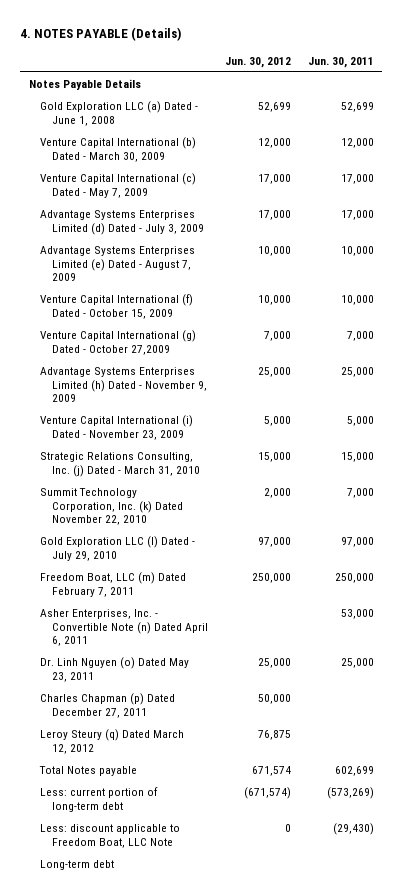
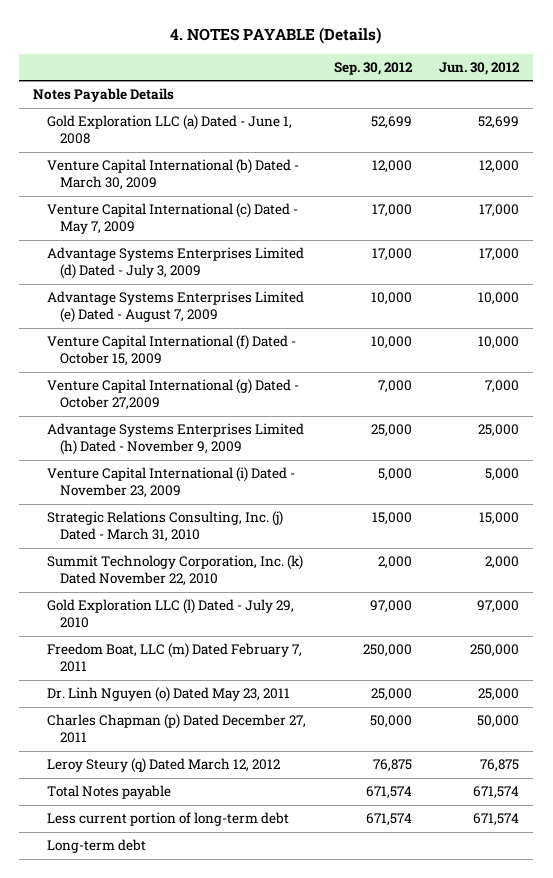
- | Jun. 30, 2012 | Jun. 30, 2011
+ | Sep. 30, 2012 | Jun. 30, 2012
- Asher Enterprises, Inc. - Convertible Note (n) Dated April 6, 2011 | | 53,000
- Less: current portion of long-term debt | (671,574) | (573,269)
- Less: discount applicable to Freedom Boat, LLC Note | 0 | (29,430)
+ Less current portion of long-term debt | 671,574 | 671,574

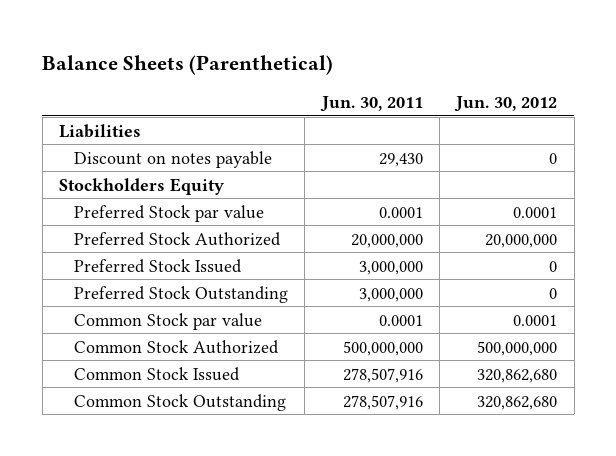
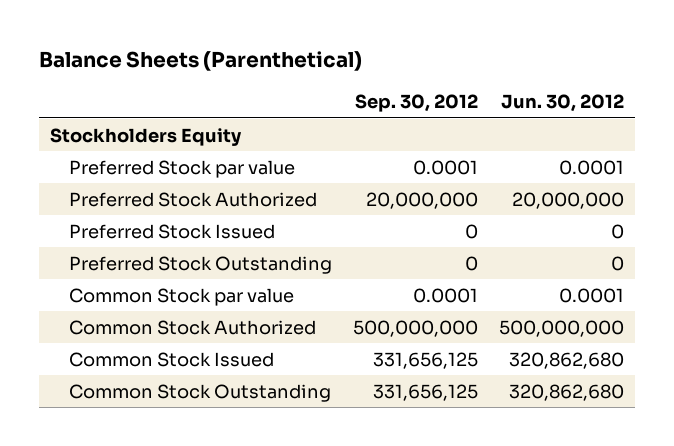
- | Jun. 30, 2011 | Jun. 30, 2012
+ | Sep. 30, 2012 | Jun. 30, 2012
- Liabilities
- Discount on notes payable | 29,430 | 0

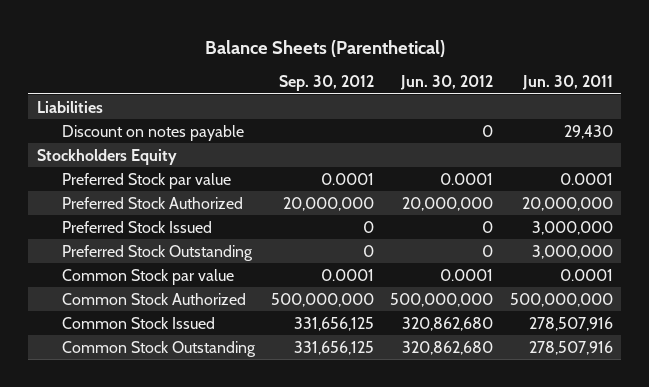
- | Sep. 30, 2012 | Jun. 30, 2012
+ | Sep. 30, 2012 | Jun. 30, 2012 | Jun. 30, 2011
+ Liabilities
+ Discount on notes payable | | 0 | 29,430

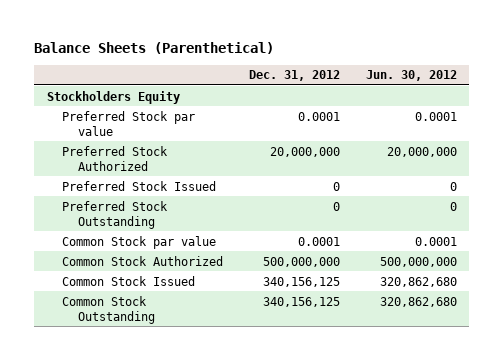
- | Sep. 30, 2012 | Jun. 30, 2012 | Jun. 30, 2011
+ | Dec. 31, 2012 | Jun. 30, 2012
- Liabilities
- Discount on notes payable | | 0 | 29,430

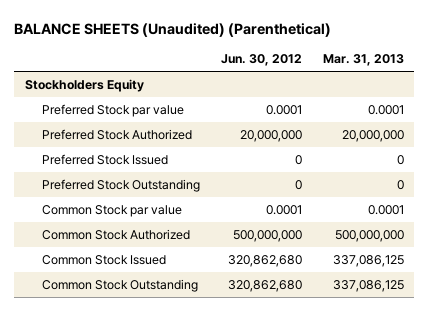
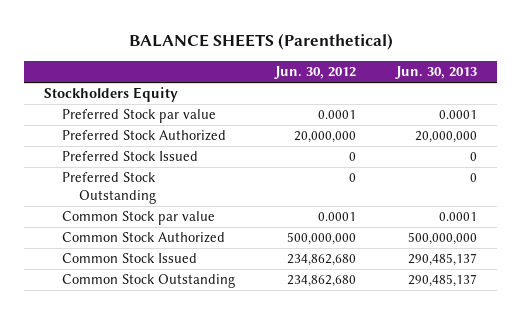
- BALANCE SHEETS (Unaudited) (Parenthetical)
+ BALANCE SHEETS (Parenthetical)
- | Jun. 30, 2012 | Mar. 31, 2013
+ | Jun. 30, 2012 | Jun. 30, 2013
- Common Stock Issued | 320,862,680 | 337,086,125
- Common Stock Outstanding | 320,862,680 | 337,086,125
+ Common Stock Issued | 234,862,680 | 290,485,137
+ Common Stock Outstanding | 234,862,680 | 290,485,137

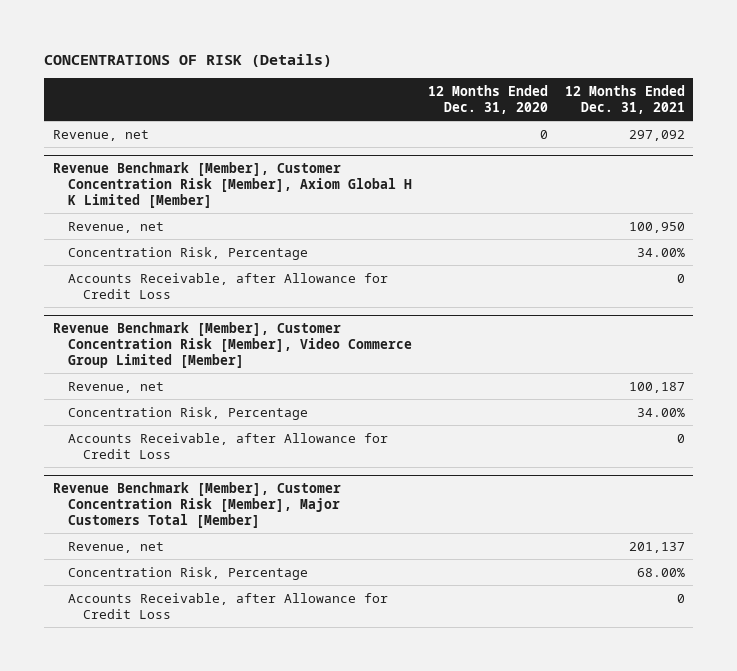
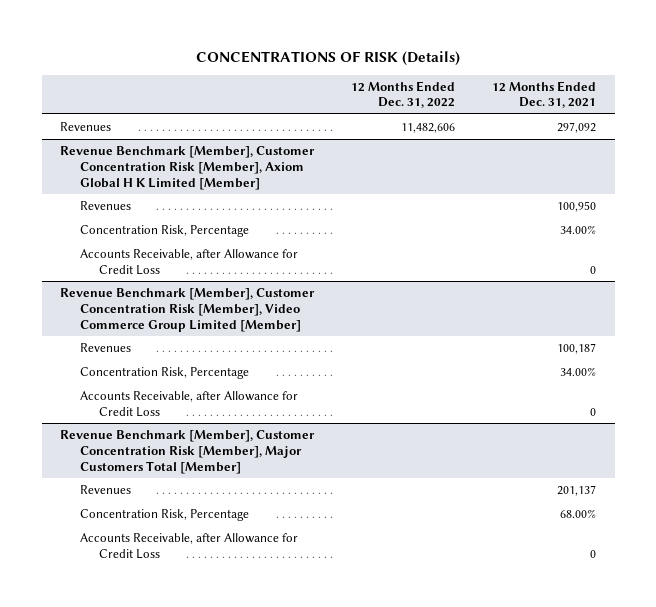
- | 12 Months Ended Dec. 31, 2020 | 12 Months Ended Dec. 31, 2021
+ | 12 Months Ended Dec. 31, 2022 | 12 Months Ended Dec. 31, 2021
- Revenue, net | 0 | 297,092
+ Revenues | 11,482,606 | 297,092
@ Revenue Benchmark [Member], Customer Concentration Risk [Member], Axiom Global H K Limited [Member]
- Revenue, net | | 100,950
+ Revenues | | 100,950
@ Revenue Benchmark [Member], Customer Concentration Risk [Member], Video Commerce Group Limited [Member]
- Revenue, net | | 100,187
+ Revenues | | 100,187
@ Revenue Benchmark [Member], Customer Concentration Risk [Member], Major Customers Total [Member]
- Revenue, net | | 201,137
+ Revenues | | 201,137

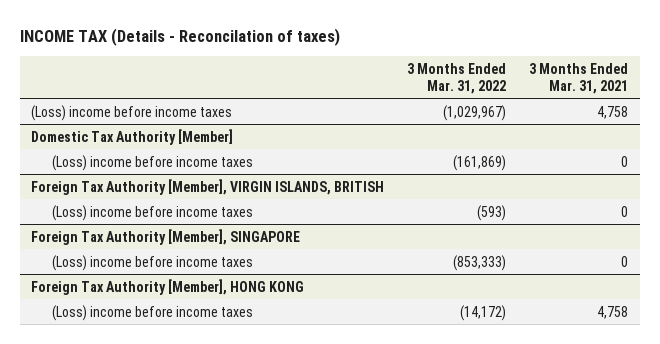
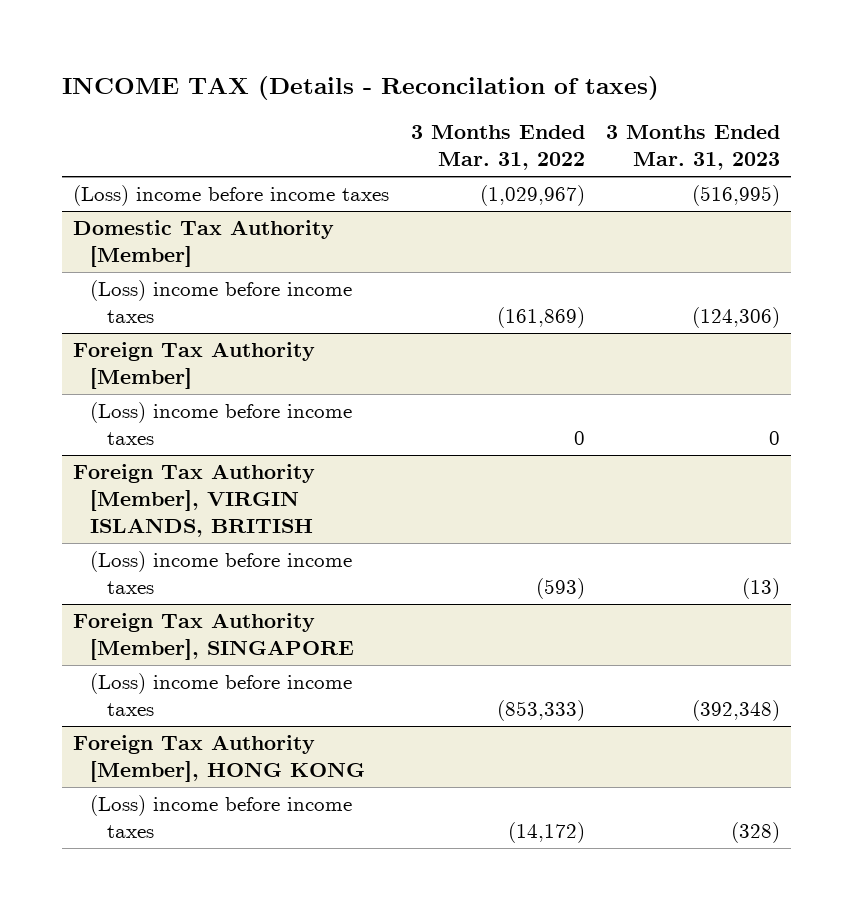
- | 3 Months Ended Mar. 31, 2022 | 3 Months Ended Mar. 31, 2021
+ | 3 Months Ended Mar. 31, 2022 | 3 Months Ended Mar. 31, 2023
+ Foreign Tax Authority [Member]
+ (Loss) income before income taxes | 0 | 0

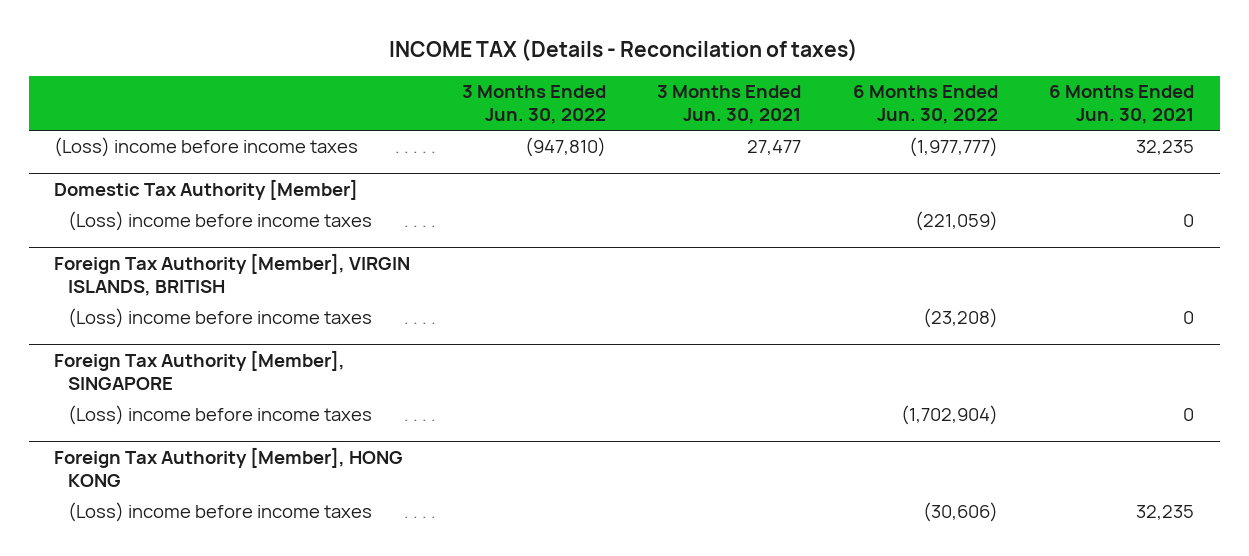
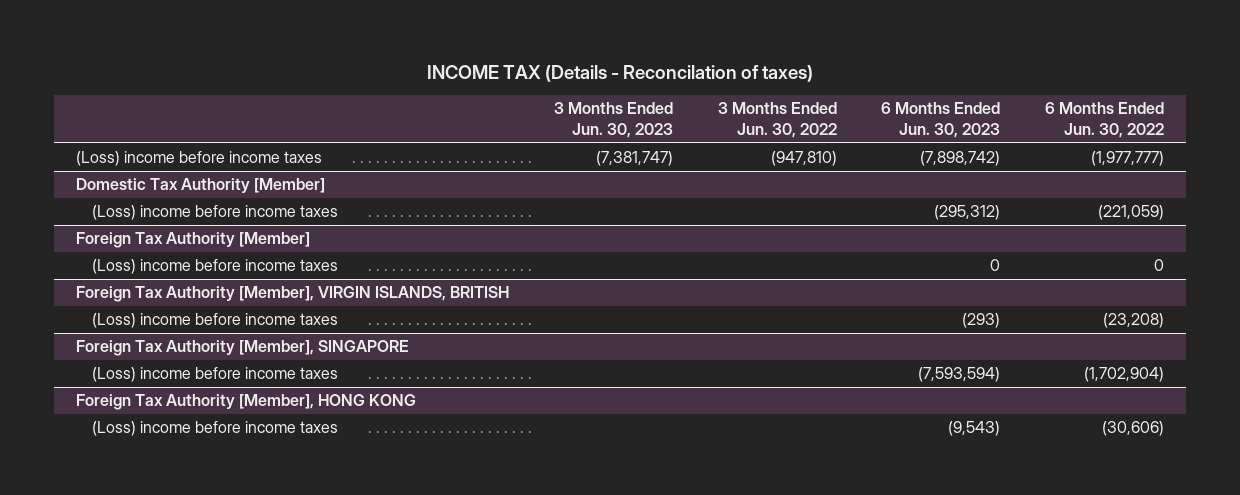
- | 3 Months Ended Jun. 30, 2022 | 3 Months Ended Jun. 30, 2021 | 6 Months Ended Jun. 30, 2022 | 6 Months Ended Jun. 30, 2021
+ | 3 Months Ended Jun. 30, 2023 | 3 Months Ended Jun. 30, 2022 | 6 Months Ended Jun. 30, 2023 | 6 Months Ended Jun. 30, 2022
+ Foreign Tax Authority [Member]
+ (Loss) income before income taxes | | | 0 | 0

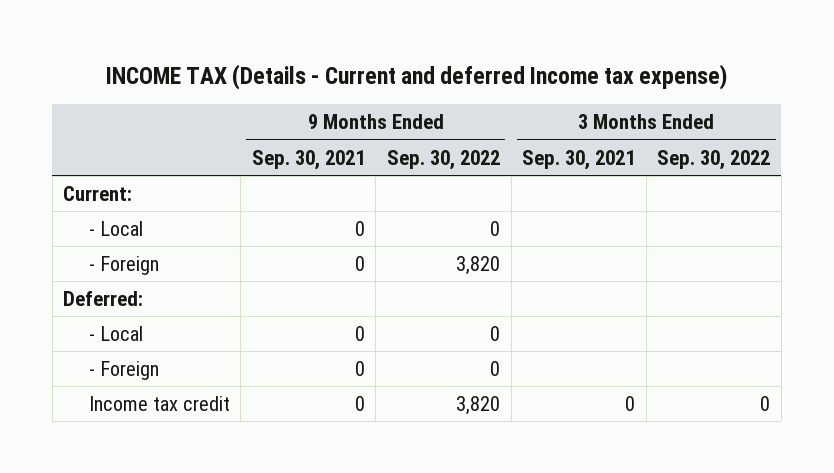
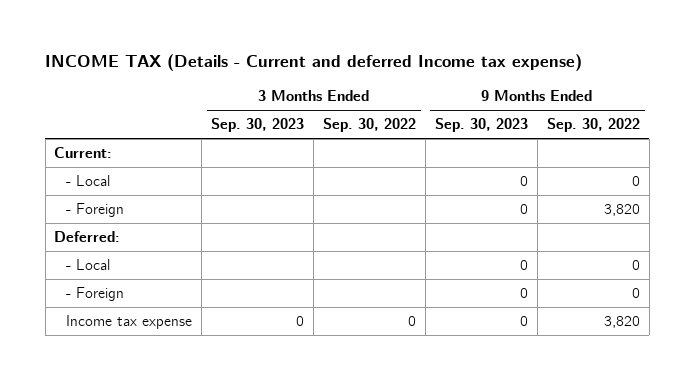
- | 9 Months Ended Sep. 30, 2021 | 9 Months Ended Sep. 30, 2022 | 3 Months Ended Sep. 30, 2021 | 3 Months Ended Sep. 30, 2022
+ | 3 Months Ended Sep. 30, 2023 | 3 Months Ended Sep. 30, 2022 | 9 Months Ended Sep. 30, 2023 | 9 Months Ended Sep. 30, 2022
- Income tax credit | 0 | 3,820 | 0 | 0
+ Income tax expense | 0 | 0 | 0 | 3,820

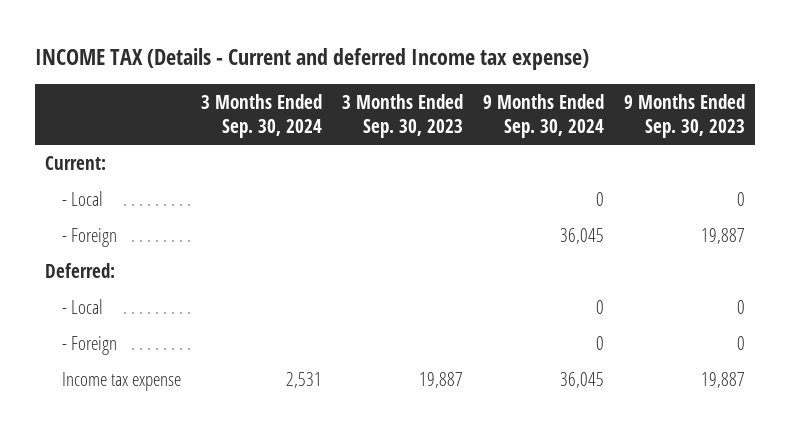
- | 3 Months Ended Sep. 30, 2023 | 3 Months Ended Sep. 30, 2022 | 9 Months Ended Sep. 30, 2023 | 9 Months Ended Sep. 30, 2022
+ | 3 Months Ended Sep. 30, 2024 | 3 Months Ended Sep. 30, 2023 | 9 Months Ended Sep. 30, 2024 | 9 Months Ended Sep. 30, 2023
- - Foreign | | | 0 | 3,820
+ - Foreign | | | 36,045 | 19,887
- Income tax expense | 0 | 0 | 0 | 3,820
+ Income tax expense | 2,531 | 19,887 | 36,045 | 19,887

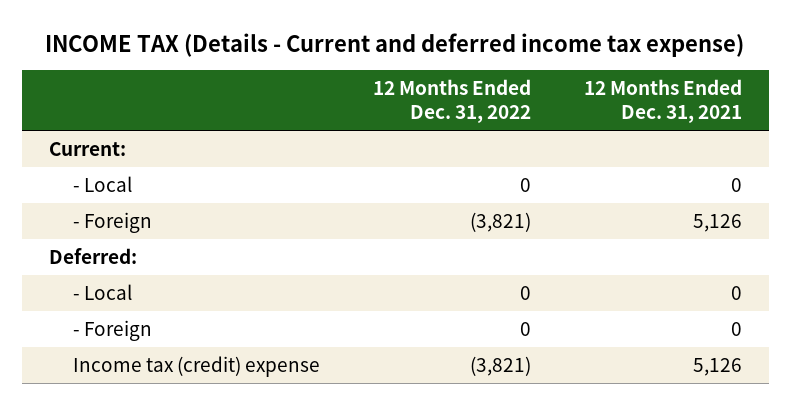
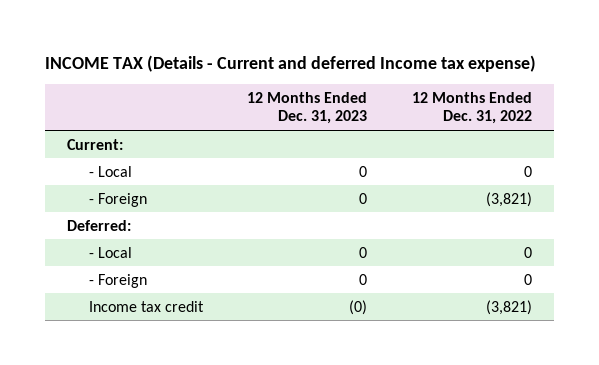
- INCOME TAX (Details - Current and deferred income tax expense)
+ INCOME TAX (Details - Current and deferred Income tax expense)
- | 12 Months Ended Dec. 31, 2022 | 12 Months Ended Dec. 31, 2021
+ | 12 Months Ended Dec. 31, 2023 | 12 Months Ended Dec. 31, 2022
- Income tax (credit) expense | (3,821) | 5,126
+ Income tax credit | (0) | (3,821)

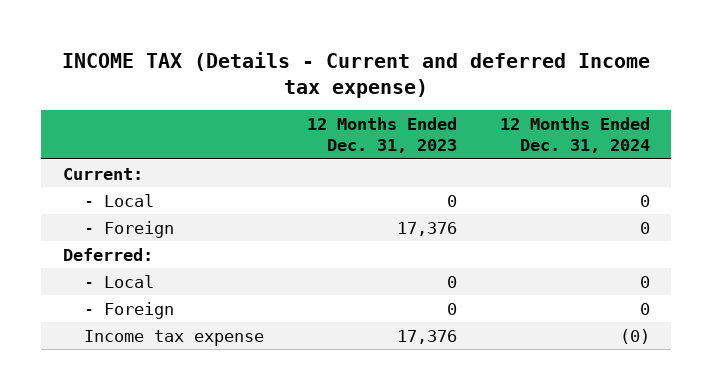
- | 12 Months Ended Dec. 31, 2023 | 12 Months Ended Dec. 31, 2022
+ | 12 Months Ended Dec. 31, 2023 | 12 Months Ended Dec. 31, 2024
- - Foreign | 0 | (3,821)
+ - Foreign | 17,376 | 0
- Income tax credit | (0) | (3,821)
+ Income tax expense | 17,376 | (0)

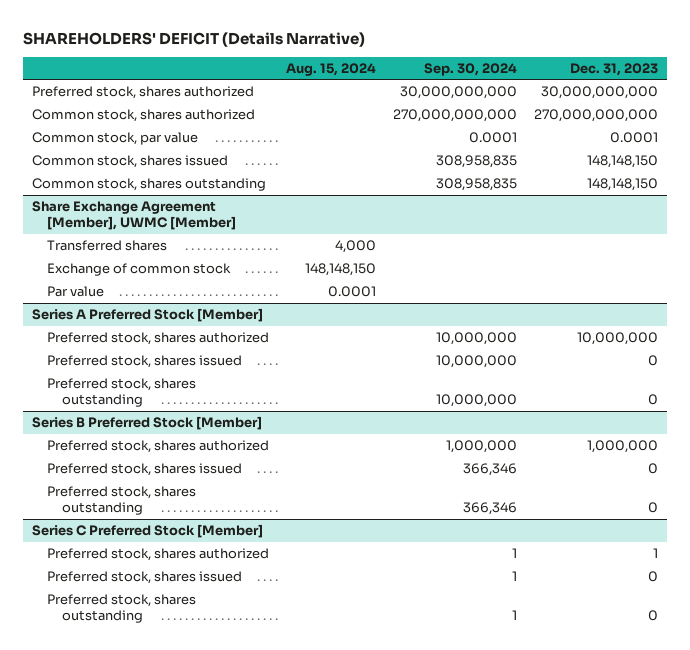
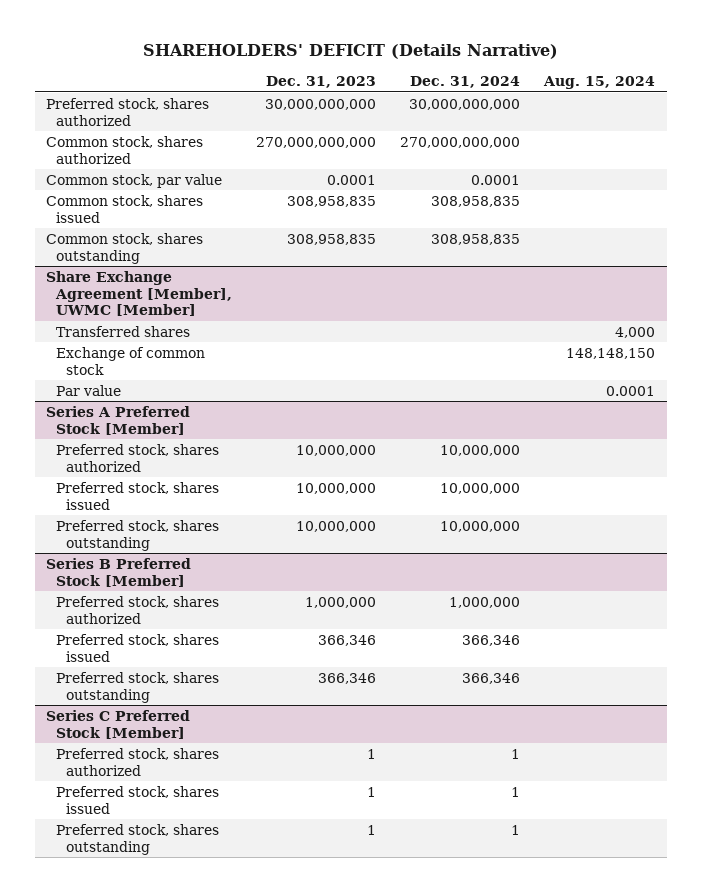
- | Aug. 15, 2024 | Sep. 30, 2024 | Dec. 31, 2023
+ | Dec. 31, 2023 | Dec. 31, 2024 | Aug. 15, 2024
- Common stock, shares issued | | 308,958,835 | 148,148,150
- Common stock, shares outstanding | | 308,958,835 | 148,148,150
+ Common stock, shares issued | 308,958,835 | 308,958,835 |
+ Common stock, shares outstanding | 308,958,835 | 308,958,835 |
@ Series A Preferred Stock [Member]
- Preferred stock, shares issued | | 10,000,000 | 0
- Preferred stock, shares outstanding | | 10,000,000 | 0
+ Preferred stock, shares issued | 10,000,000 | 10,000,000 |
+ Preferred stock, shares outstanding | 10,000,000 | 10,000,000 |
@ Series B Preferred Stock [Member]
- Preferred stock, shares issued | | 366,346 | 0
- Preferred stock, shares outstanding | | 366,346 | 0
+ Preferred stock, shares issued | 366,346 | 366,346 |
+ Preferred stock, shares outstanding | 366,346 | 366,346 |
@ Series C Preferred Stock [Member]
- Preferred stock, shares issued | | 1 | 0
- Preferred stock, shares outstanding | | 1 | 0
+ Preferred stock, shares issued | 1 | 1 |
+ Preferred stock, shares outstanding | 1 | 1 |

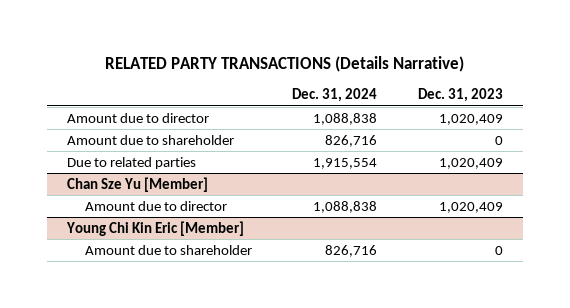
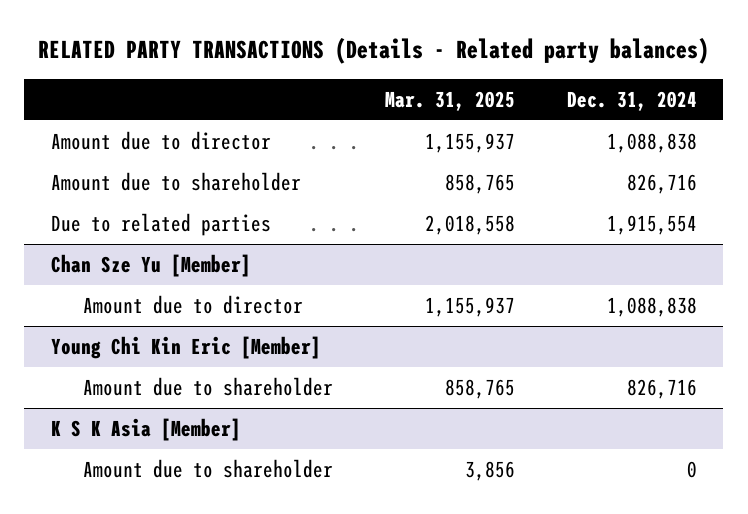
- RELATED PARTY TRANSACTIONS (Details Narrative)
+ RELATED PARTY TRANSACTIONS (Details - Related party balances)
- | Dec. 31, 2024 | Dec. 31, 2023
+ | Mar. 31, 2025 | Dec. 31, 2024
+ K S K Asia [Member]
+ Amount due to shareholder | 3,856 | 0

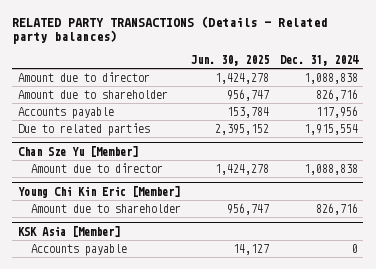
- | Mar. 31, 2025 | Dec. 31, 2024
+ | Jun. 30, 2025 | Dec. 31, 2024
+ Accounts payable | 153,784 | 117,956
- K S K Asia [Member]
- Amount due to shareholder | 3,856 | 0
+ KSK Asia [Member]
+ Accounts payable | 14,127 | 0

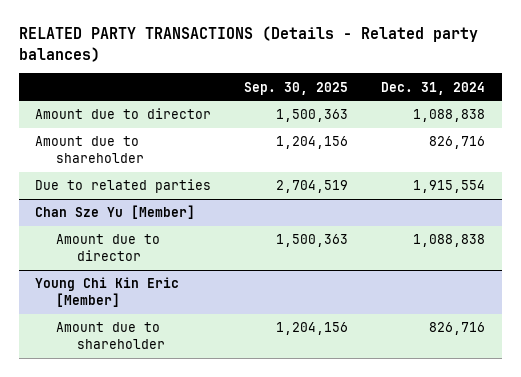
- | Jun. 30, 2025 | Dec. 31, 2024
+ | Sep. 30, 2025 | Dec. 31, 2024
- Accounts payable | 153,784 | 117,956
- KSK Asia [Member]
- Accounts payable | 14,127 | 0

